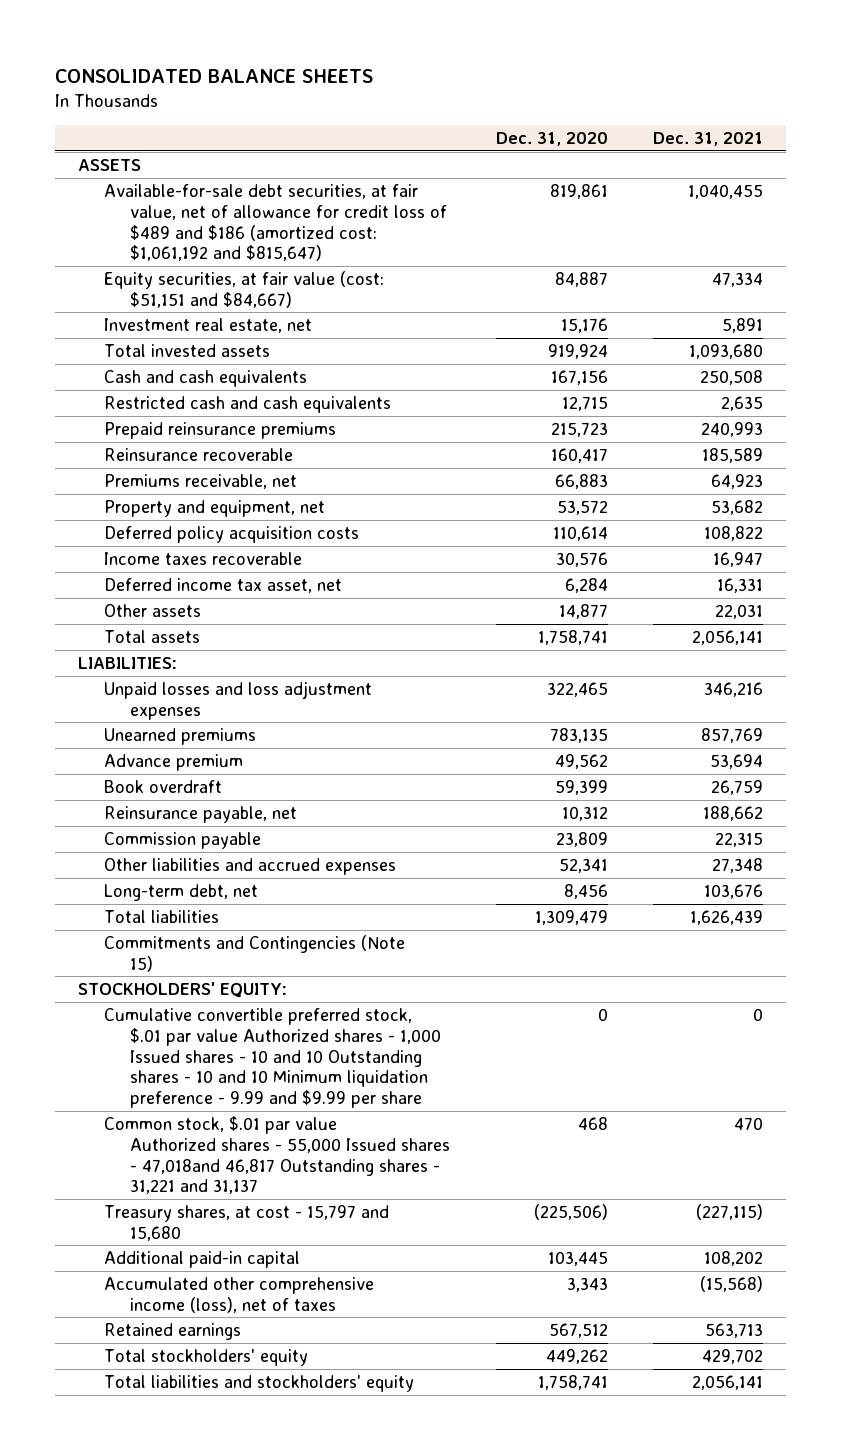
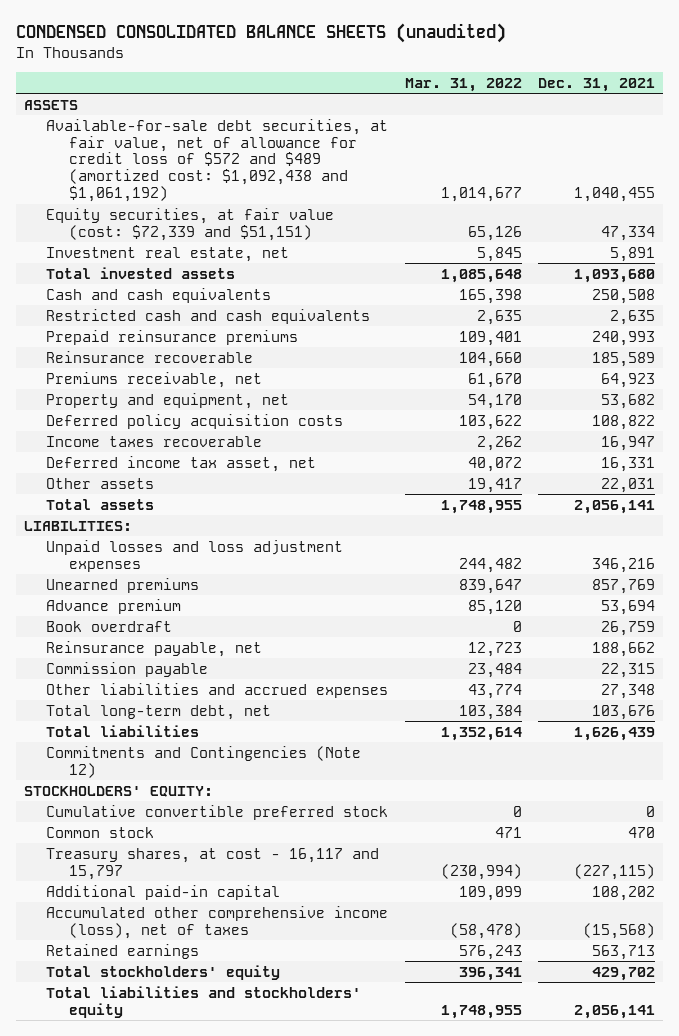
- CONSOLIDATED BALANCE SHEETS
+ CONDENSED CONSOLIDATED BALANCE SHEETS (unaudited)
- | Dec. 31, 2020 | Dec. 31, 2021
+ | Mar. 31, 2022 | Dec. 31, 2021
- Available-for-sale debt securities, at fair value, net of allowance for credit loss of $489 and $186 (amortized cost: $1,061,192 and $815,647) | 819,861 | 1,040,455
- Equity securities, at fair value (cost: $51,151 and $84,667) | 84,887 | 47,334
+ Available-for-sale debt securities, at fair value, net of allowance for credit loss of $572 and $489 (amortized cost: $1,092,438 and $1,061,192) | 1,014,677 | 1,040,455
+ Equity securities, at fair value (cost: $72,339 and $51,151) | 65,126 | 47,334
- Long-term debt, net | 8,456 | 103,676
+ Total long-term debt, net | 103,384 | 103,676
- Commitments and Contingencies (Note 15)
+ Commitments and Contingencies (Note 12)
- Cumulative convertible preferred stock, $.01 par value Authorized shares - 1,000 Issued shares - 10 and 10 Outstanding shares - 10 and 10 Minimum liquidation preference - 9.99 and $9.99 per share | 0 | 0
- Common stock, $.01 par value Authorized shares - 55,000 Issued shares - 47,018and 46,817 Outstanding shares - 31,221 and 31,137 | 468 | 470
- Treasury shares, at cost - 15,797 and 15,680 | (225,506) | (227,115)
+ Cumulative convertible preferred stock | 0 | 0
+ Common stock | 471 | 470
+ Treasury shares, at cost - 16,117 and 15,797 | (230,994) | (227,115)

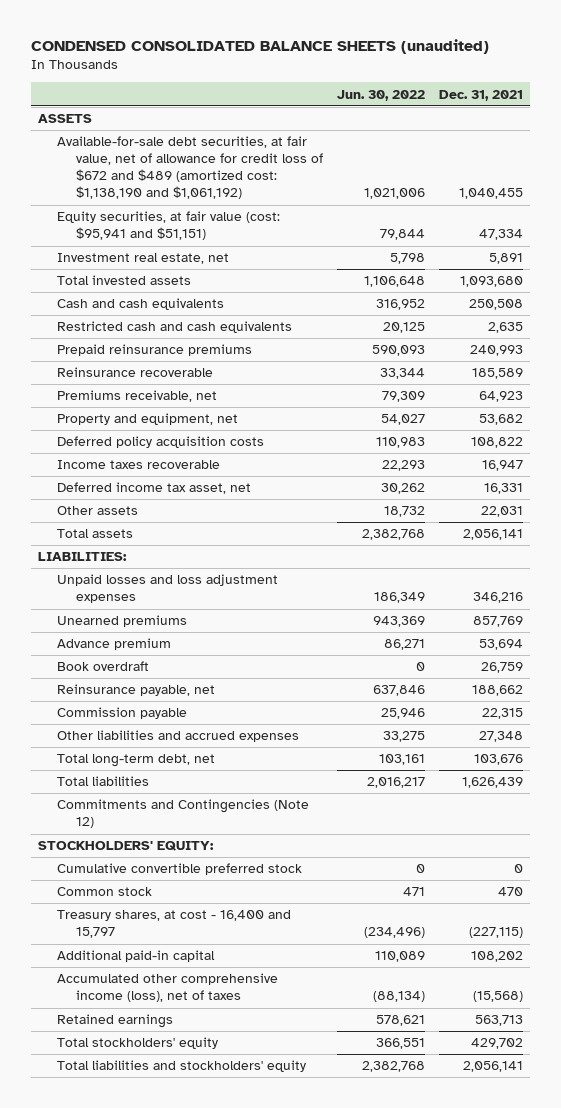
- | Mar. 31, 2022 | Dec. 31, 2021
+ | Jun. 30, 2022 | Dec. 31, 2021
- Available-for-sale debt securities, at fair value, net of allowance for credit loss of $572 and $489 (amortized cost: $1,092,438 and $1,061,192) | 1,014,677 | 1,040,455
- Equity securities, at fair value (cost: $72,339 and $51,151) | 65,126 | 47,334
+ Available-for-sale debt securities, at fair value, net of allowance for credit loss of $672 and $489 (amortized cost: $1,138,190 and $1,061,192) | 1,021,006 | 1,040,455
+ Equity securities, at fair value (cost: $95,941 and $51,151) | 79,844 | 47,334
- Treasury shares, at cost - 16,117 and 15,797 | (230,994) | (227,115)
+ Treasury shares, at cost - 16,400 and 15,797 | (234,496) | (227,115)

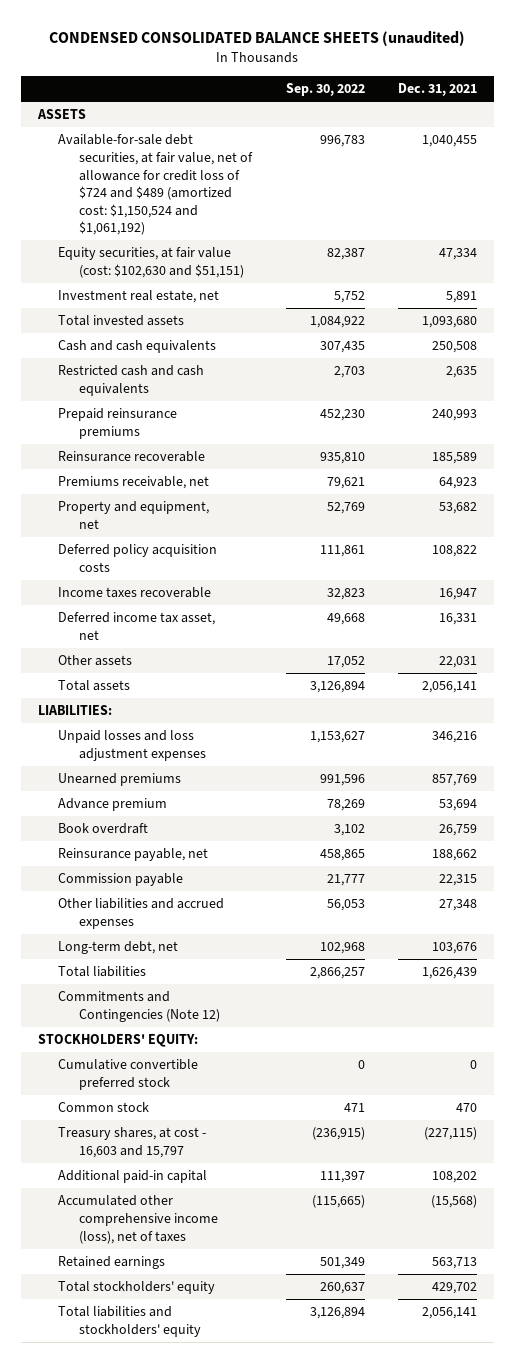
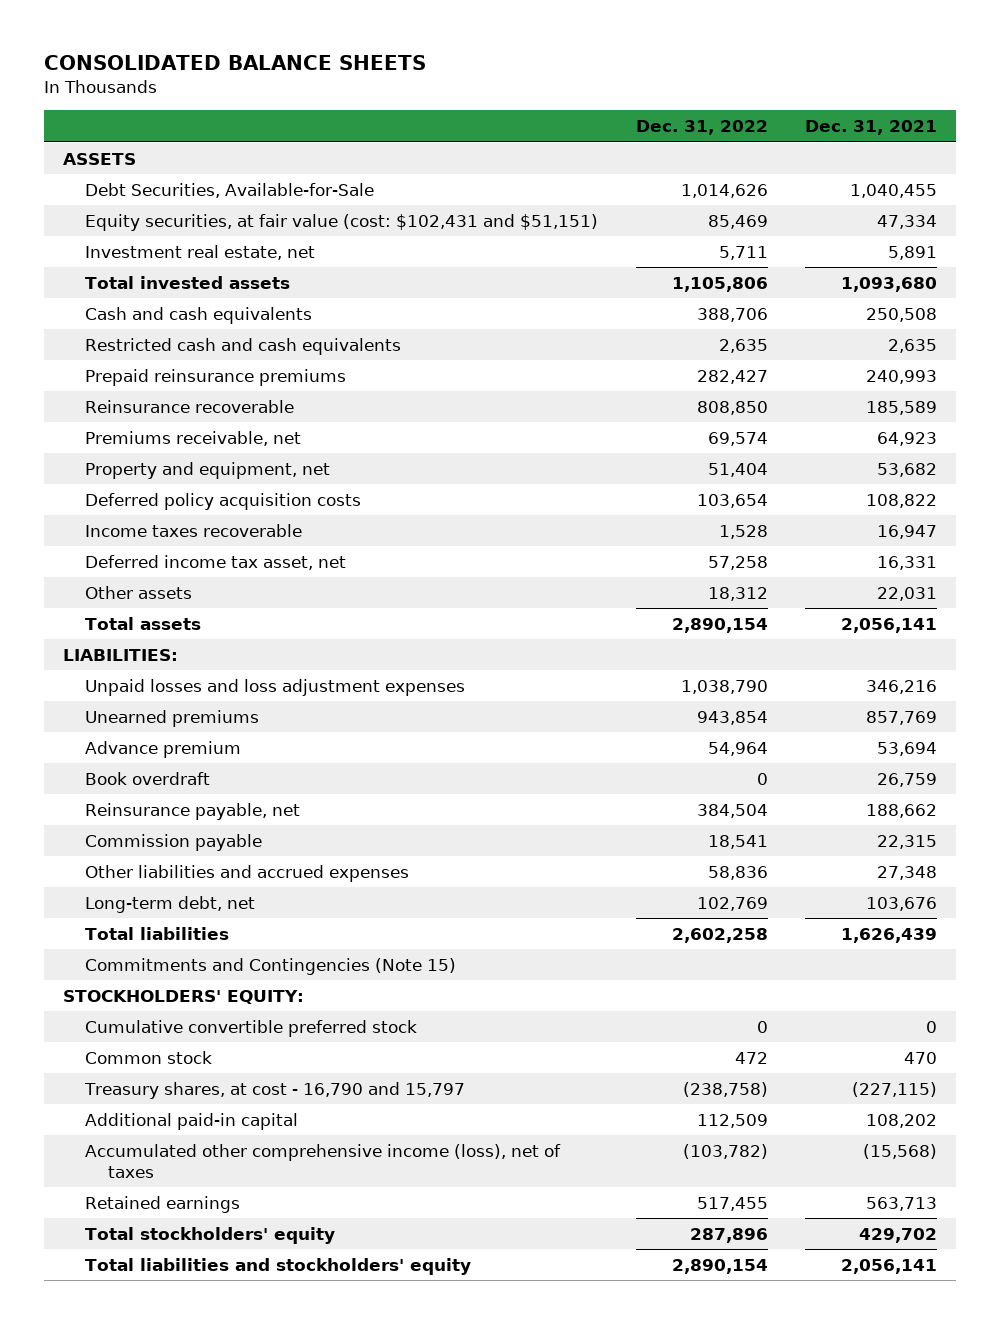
- CONDENSED CONSOLIDATED BALANCE SHEETS (unaudited)
+ CONSOLIDATED BALANCE SHEETS
- | Sep. 30, 2022 | Dec. 31, 2021
+ | Dec. 31, 2022 | Dec. 31, 2021
- Available-for-sale debt securities, at fair value, net of allowance for credit loss of $724 and $489 (amortized cost: $1,150,524 and $1,061,192) | 996,783 | 1,040,455
- Equity securities, at fair value (cost: $102,630 and $51,151) | 82,387 | 47,334
+ Debt Securities, Available-for-Sale | 1,014,626 | 1,040,455
+ Equity securities, at fair value (cost: $102,431 and $51,151) | 85,469 | 47,334
- Commitments and Contingencies (Note 12)
+ Commitments and Contingencies (Note 15)
- Treasury shares, at cost - 16,603 and 15,797 | (236,915) | (227,115)
+ Treasury shares, at cost - 16,790 and 15,797 | (238,758) | (227,115)

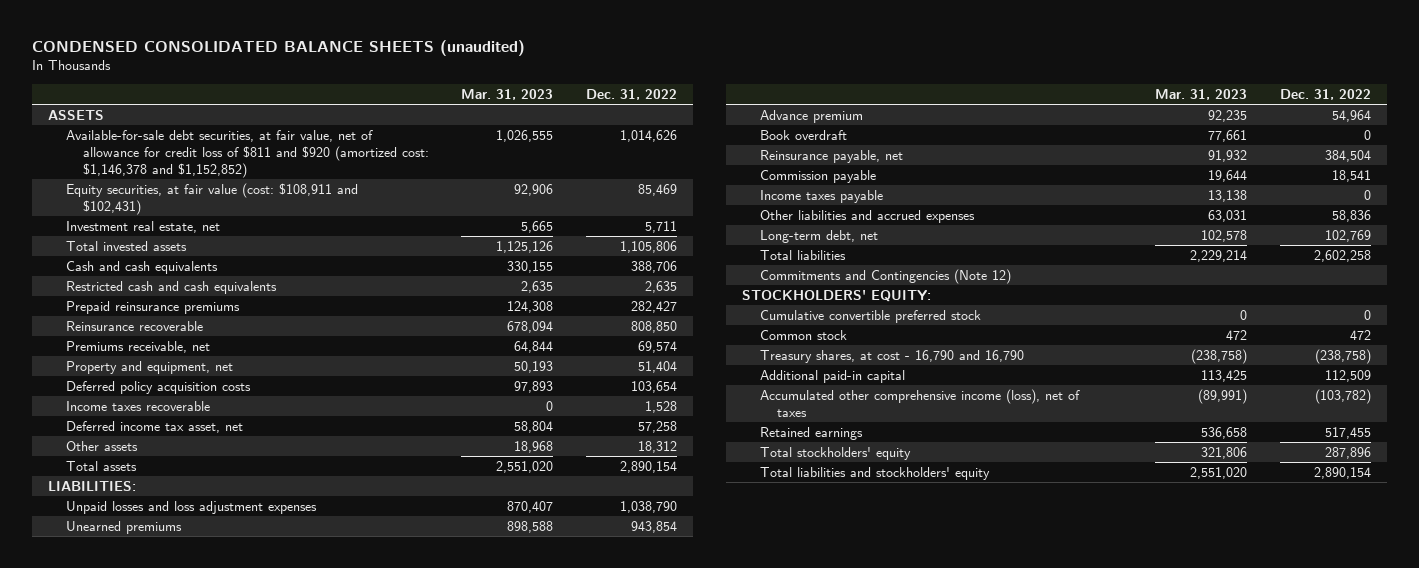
- CONSOLIDATED BALANCE SHEETS
+ CONDENSED CONSOLIDATED BALANCE SHEETS (unaudited)
- | Dec. 31, 2022 | Dec. 31, 2021
+ | Mar. 31, 2023 | Dec. 31, 2022
- Debt Securities, Available-for-Sale | 1,014,626 | 1,040,455
- Equity securities, at fair value (cost: $102,431 and $51,151) | 85,469 | 47,334
+ Available-for-sale debt securities, at fair value, net of allowance for credit loss of $811 and $920 (amortized cost: $1,146,378 and $1,152,852) | 1,026,555 | 1,014,626
+ Equity securities, at fair value (cost: $108,911 and $102,431) | 92,906 | 85,469
+ Income taxes payable | 13,138 | 0
- Commitments and Contingencies (Note 15)
+ Commitments and Contingencies (Note 12)
- Treasury shares, at cost - 16,790 and 15,797 | (238,758) | (227,115)
+ Treasury shares, at cost - 16,790 and 16,790 | (238,758) | (238,758)

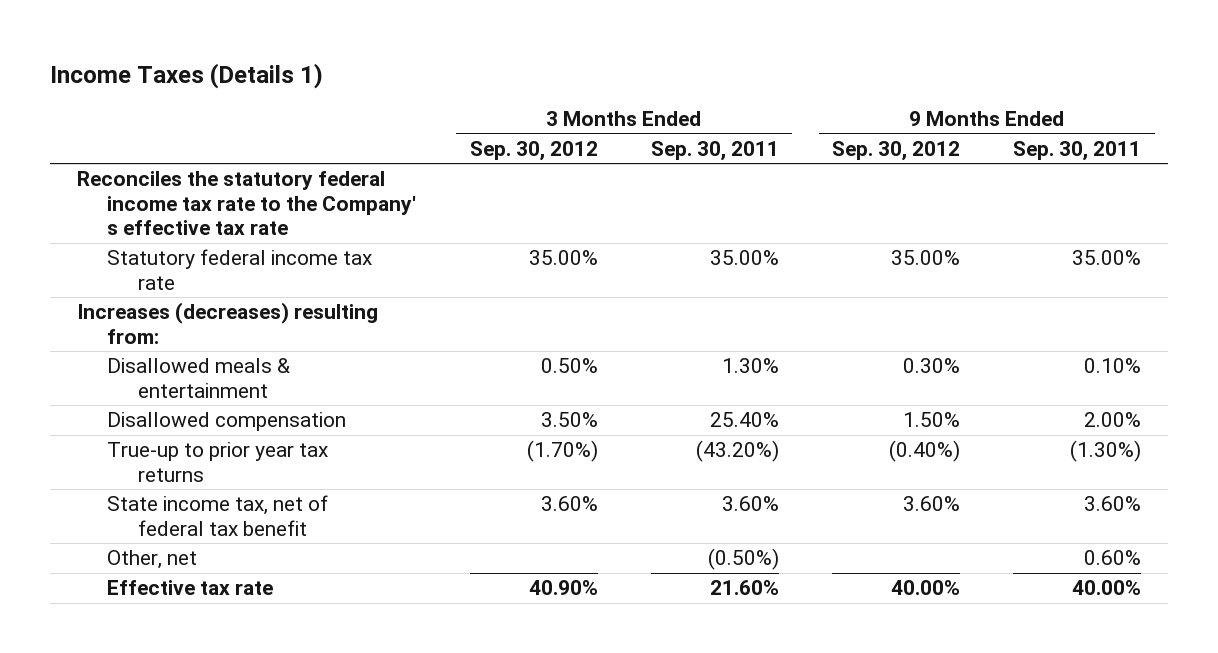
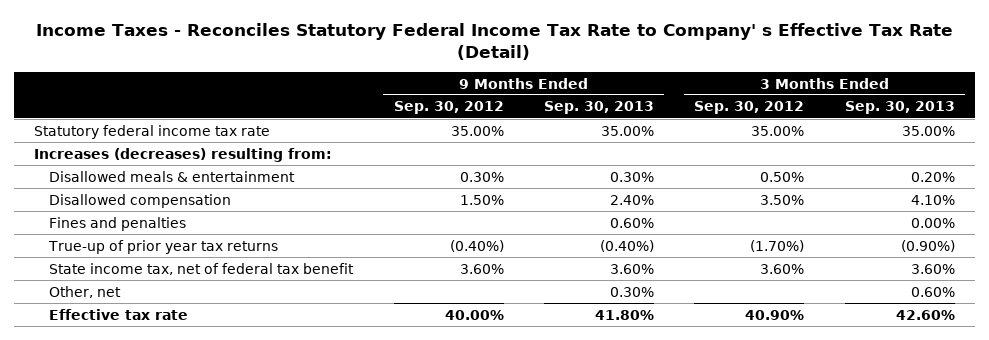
- Income Taxes (Details 1)
+ Income Taxes - Reconciles Statutory Federal Income Tax Rate to Company' s Effective Tax Rate (Detail)
- | 3 Months Ended Sep. 30, 2012 | 3 Months Ended Sep. 30, 2011 | 9 Months Ended Sep. 30, 2012 | 9 Months Ended Sep. 30, 2011
+ | 9 Months Ended Sep. 30, 2012 | 9 Months Ended Sep. 30, 2013 | 3 Months Ended Sep. 30, 2012 | 3 Months Ended Sep. 30, 2013
- Reconciles the statutory federal income tax rate to the Company' s effective tax rate
- True-up to prior year tax returns | (1.70%) | (43.20%) | (0.40%) | (1.30%)
+ Fines and penalties | | 0.60% | | 0.00%
+ True-up of prior year tax returns | (0.40%) | (0.40%) | (1.70%) | (0.90%)

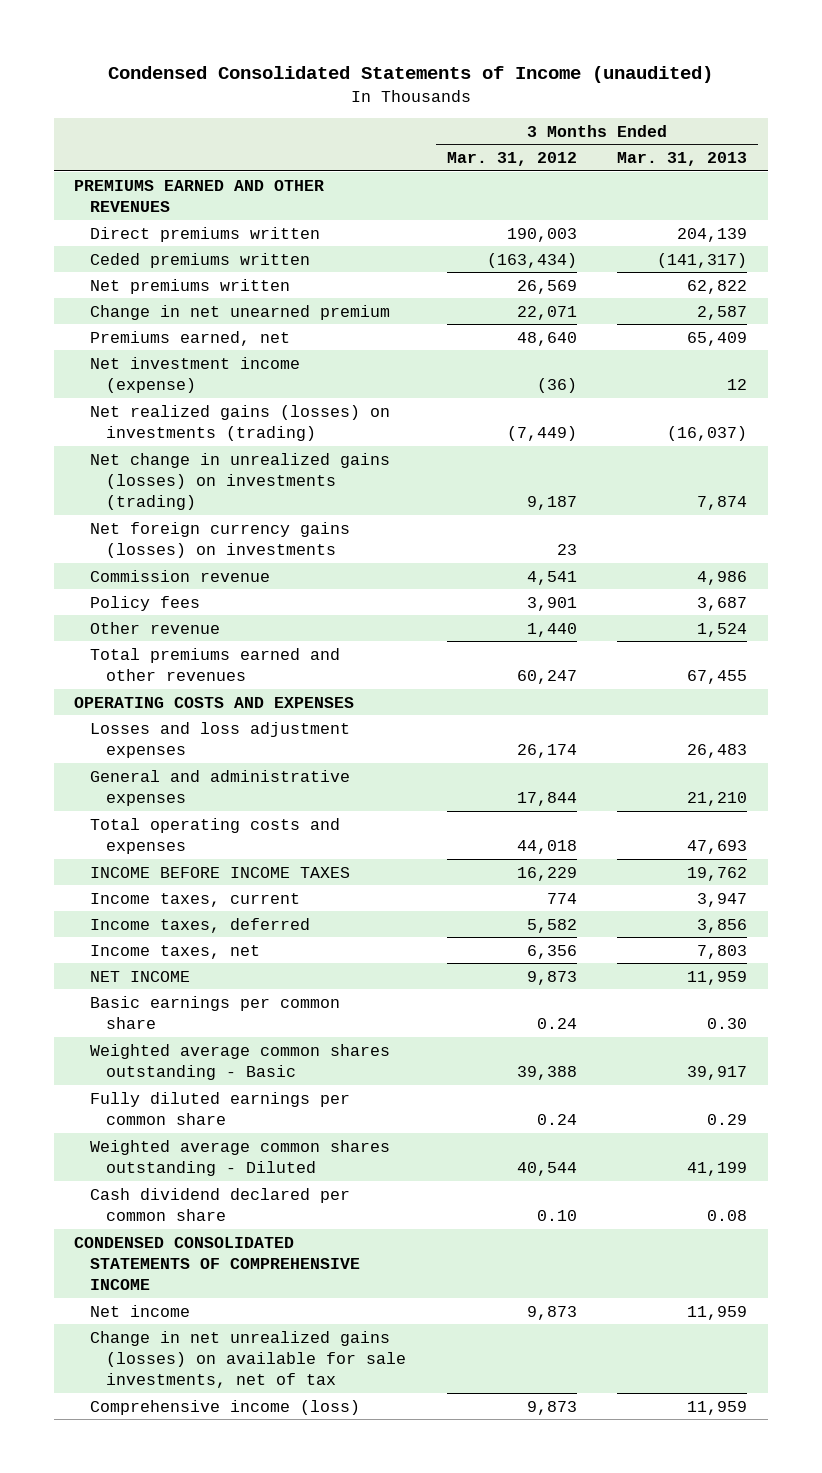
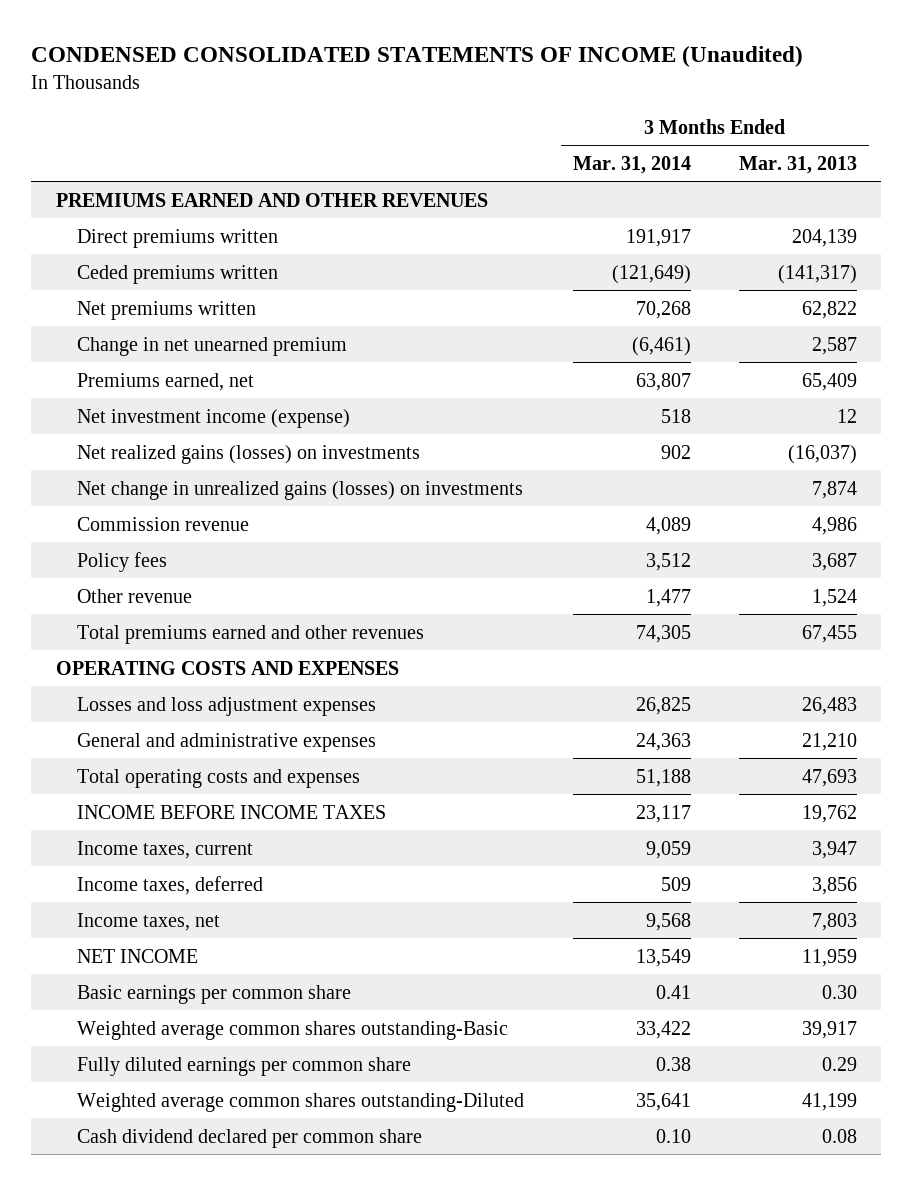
- Condensed Consolidated Statements of Income (unaudited)
+ CONDENSED CONSOLIDATED STATEMENTS OF INCOME (Unaudited)
- | 3 Months Ended Mar. 31, 2012 | 3 Months Ended Mar. 31, 2013
+ | 3 Months Ended Mar. 31, 2014 | 3 Months Ended Mar. 31, 2013
- Net realized gains (losses) on investments (trading) | (7,449) | (16,037)
- Net change in unrealized gains (losses) on investments (trading) | 9,187 | 7,874
- Net foreign currency gains (losses) on investments | 23 |
+ Net realized gains (losses) on investments | 902 | (16,037)
+ Net change in unrealized gains (losses) on investments | | 7,874
- Weighted average common shares outstanding - Basic | 39,388 | 39,917
+ Weighted average common shares outstanding-Basic | 33,422 | 39,917
- Weighted average common shares outstanding - Diluted | 40,544 | 41,199
+ Weighted average common shares outstanding-Diluted | 35,641 | 41,199
- CONDENSED CONSOLIDATED STATEMENTS OF COMPREHENSIVE INCOME
- Net income | 9,873 | 11,959
- Change in net unrealized gains (losses) on available for sale investments, net of tax
- Comprehensive income (loss) | 9,873 | 11,959

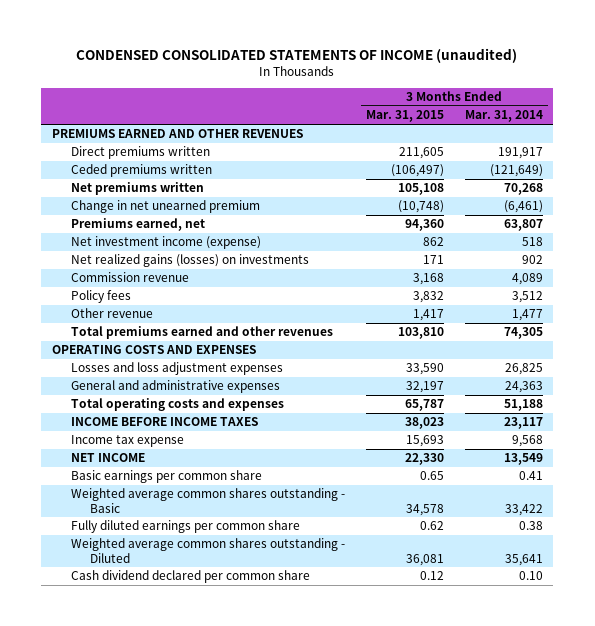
- CONDENSED CONSOLIDATED STATEMENTS OF INCOME (Unaudited)
+ CONDENSED CONSOLIDATED STATEMENTS OF INCOME (unaudited)
- | 3 Months Ended Mar. 31, 2014 | 3 Months Ended Mar. 31, 2013
+ | 3 Months Ended Mar. 31, 2015 | 3 Months Ended Mar. 31, 2014
- Net change in unrealized gains (losses) on investments | | 7,874
- Income taxes, current | 9,059 | 3,947
- Income taxes, deferred | 509 | 3,856
- Income taxes, net | 9,568 | 7,803
+ Income tax expense | 15,693 | 9,568
- Weighted average common shares outstanding-Basic | 33,422 | 39,917
+ Weighted average common shares outstanding - Basic | 34,578 | 33,422
- Weighted average common shares outstanding-Diluted | 35,641 | 41,199
+ Weighted average common shares outstanding - Diluted | 36,081 | 35,641

